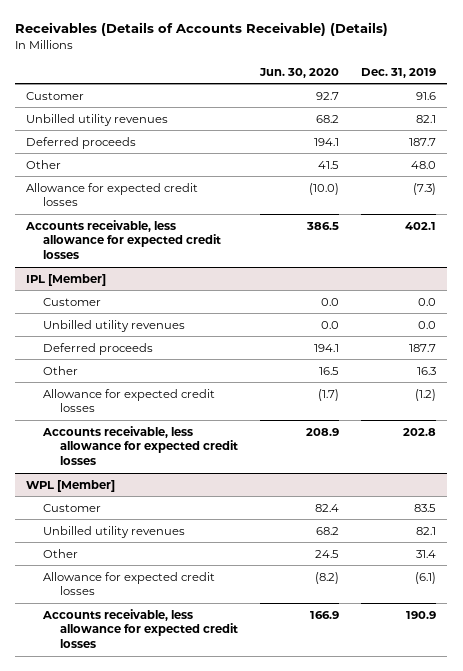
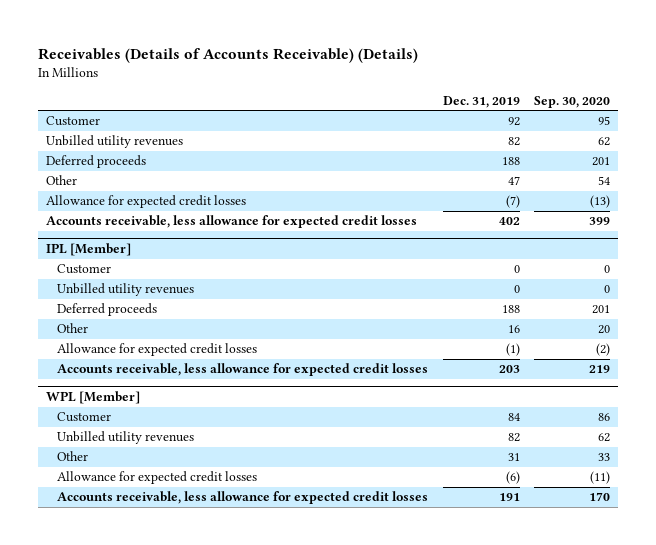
- | Jun. 30, 2020 | Dec. 31, 2019
+ | Dec. 31, 2019 | Sep. 30, 2020
- Customer | 92.7 | 91.6
- Unbilled utility revenues | 68.2 | 82.1
- Deferred proceeds | 194.1 | 187.7
- Other | 41.5 | 48.0
- Allowance for expected credit losses | (10.0) | (7.3)
- Accounts receivable, less allowance for expected credit losses | 386.5 | 402.1
+ Customer | 92 | 95
+ Unbilled utility revenues | 82 | 62
+ Deferred proceeds | 188 | 201
+ Other | 47 | 54
+ Allowance for expected credit losses | (7) | (13)
+ Accounts receivable, less allowance for expected credit losses | 402 | 399
@ IPL [Member]
- Customer | 0.0 | 0.0
- Unbilled utility revenues | 0.0 | 0.0
- Deferred proceeds | 194.1 | 187.7
- Other | 16.5 | 16.3
- Allowance for expected credit losses | (1.7) | (1.2)
- Accounts receivable, less allowance for expected credit losses | 208.9 | 202.8
+ Customer | 0 | 0
+ Unbilled utility revenues | 0 | 0
+ Deferred proceeds | 188 | 201
+ Other | 16 | 20
+ Allowance for expected credit losses | (1) | (2)
+ Accounts receivable, less allowance for expected credit losses | 203 | 219
@ WPL [Member]
- Customer | 82.4 | 83.5
- Unbilled utility revenues | 68.2 | 82.1
- Other | 24.5 | 31.4
- Allowance for expected credit losses | (8.2) | (6.1)
- Accounts receivable, less allowance for expected credit losses | 166.9 | 190.9
+ Customer | 84 | 86
+ Unbilled utility revenues | 82 | 62
+ Other | 31 | 33
+ Allowance for expected credit losses | (6) | (11)
+ Accounts receivable, less allowance for expected credit losses | 191 | 170

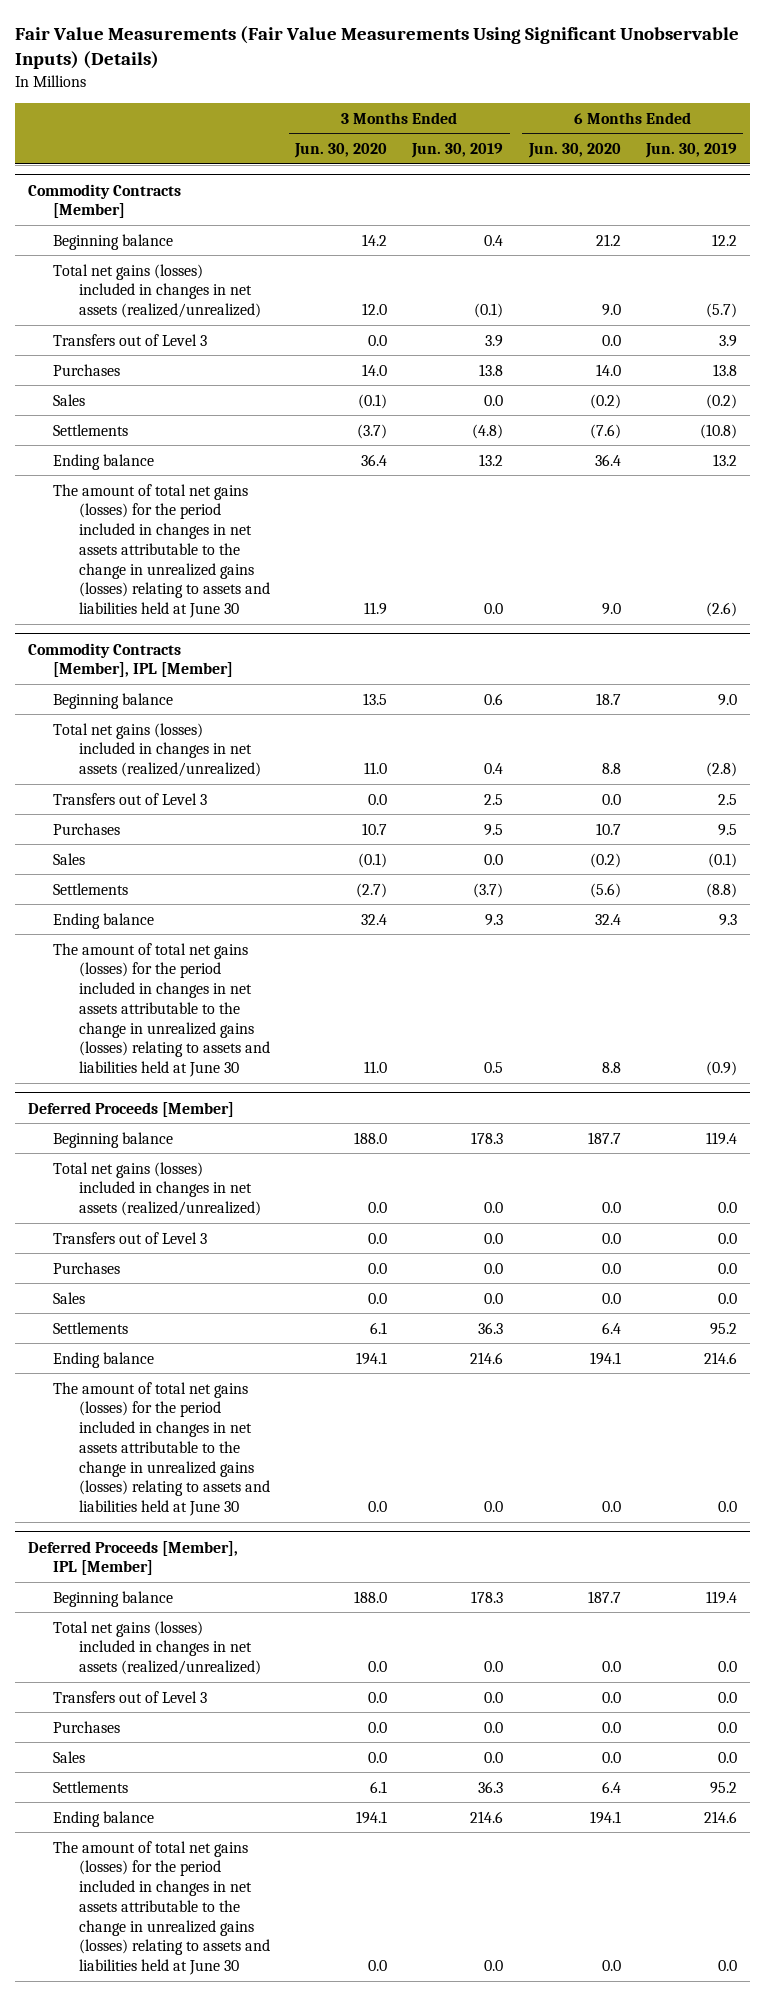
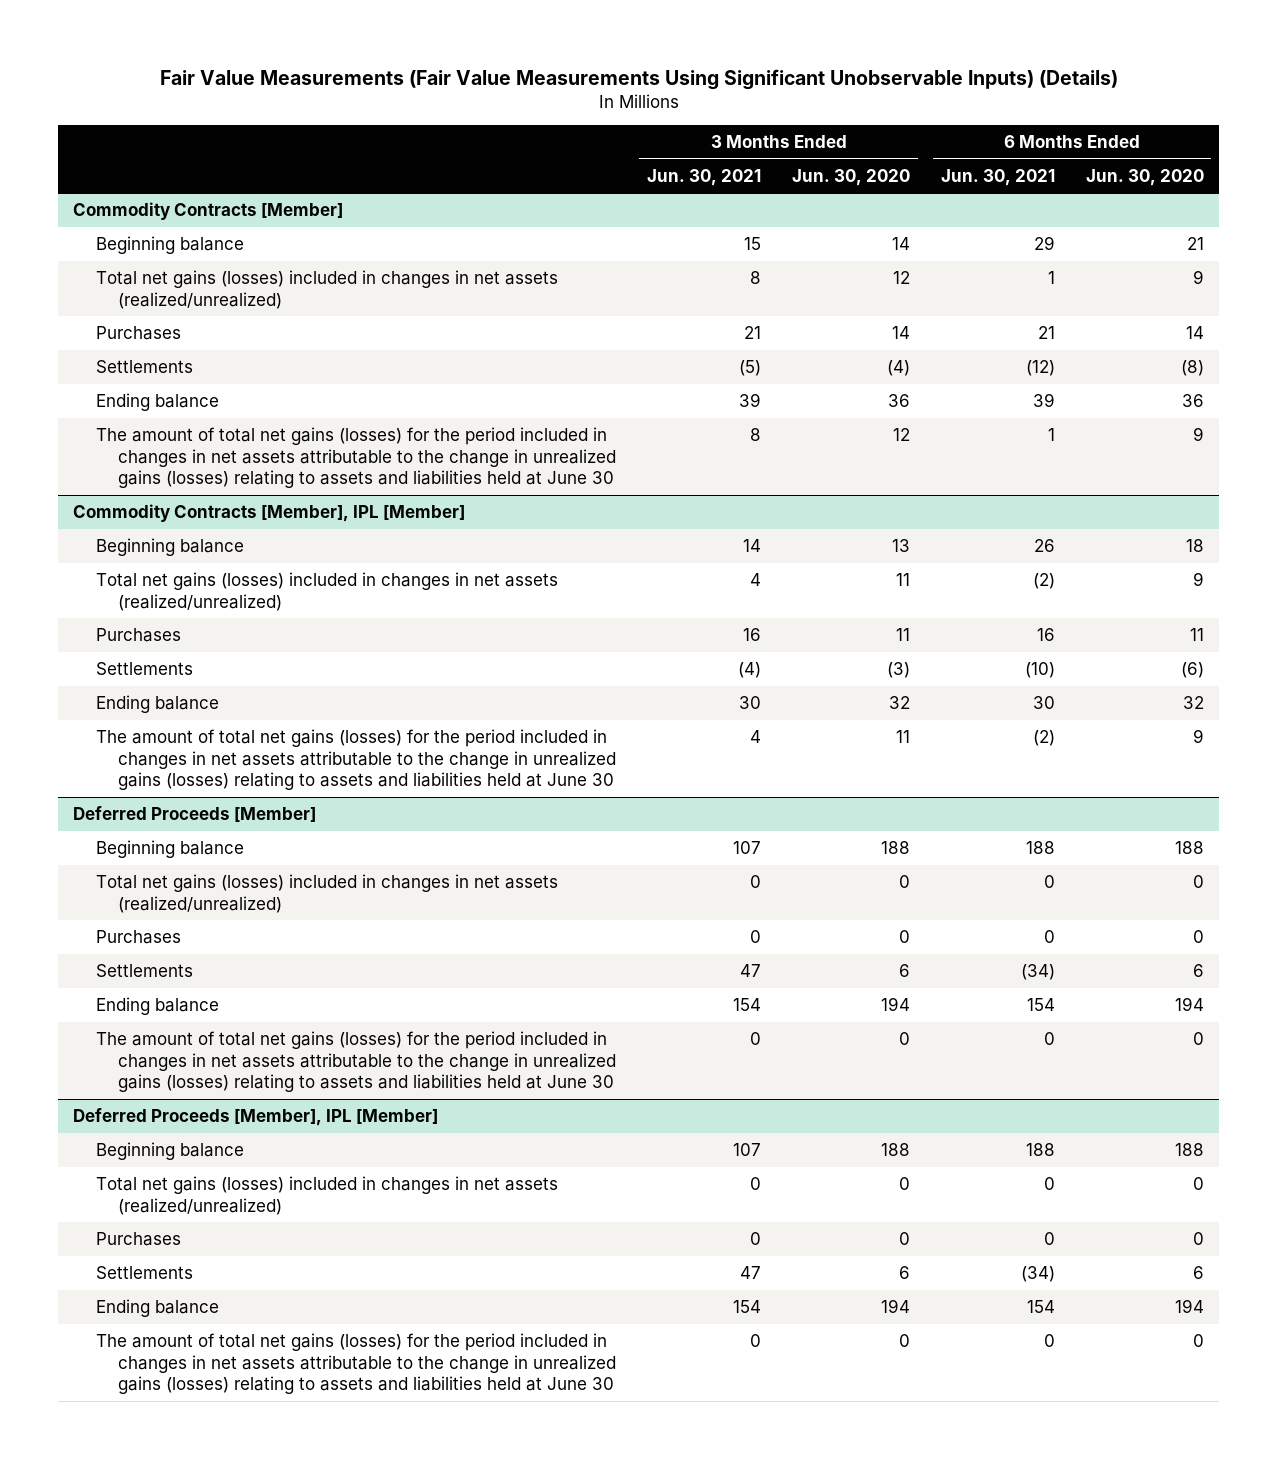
- | 3 Months Ended Jun. 30, 2020 | 3 Months Ended Jun. 30, 2019 | 6 Months Ended Jun. 30, 2020 | 6 Months Ended Jun. 30, 2019
+ | 3 Months Ended Jun. 30, 2021 | 3 Months Ended Jun. 30, 2020 | 6 Months Ended Jun. 30, 2021 | 6 Months Ended Jun. 30, 2020
@ Commodity Contracts [Member]
- Beginning balance | 14.2 | 0.4 | 21.2 | 12.2
- Total net gains (losses) included in changes in net assets (realized/unrealized) | 12.0 | (0.1) | 9.0 | (5.7)
- Transfers out of Level 3 | 0.0 | 3.9 | 0.0 | 3.9
- Purchases | 14.0 | 13.8 | 14.0 | 13.8
- Sales | (0.1) | 0.0 | (0.2) | (0.2)
- Settlements | (3.7) | (4.8) | (7.6) | (10.8)
- Ending balance | 36.4 | 13.2 | 36.4 | 13.2
- The amount of total net gains (losses) for the period included in changes in net assets attributable to the change in unrealized gains (losses) relating to assets and liabilities held at June 30 | 11.9 | 0.0 | 9.0 | (2.6)
+ Beginning balance | 15 | 14 | 29 | 21
+ Total net gains (losses) included in changes in net assets (realized/unrealized) | 8 | 12 | 1 | 9
+ Purchases | 21 | 14 | 21 | 14
+ Settlements | (5) | (4) | (12) | (8)
+ Ending balance | 39 | 36 | 39 | 36
+ The amount of total net gains (losses) for the period included in changes in net assets attributable to the change in unrealized gains (losses) relating to assets and liabilities held at June 30 | 8 | 12 | 1 | 9
@ Commodity Contracts [Member], IPL [Member]
- Beginning balance | 13.5 | 0.6 | 18.7 | 9.0
- Total net gains (losses) included in changes in net assets (realized/unrealized) | 11.0 | 0.4 | 8.8 | (2.8)
- Transfers out of Level 3 | 0.0 | 2.5 | 0.0 | 2.5
- Purchases | 10.7 | 9.5 | 10.7 | 9.5
- Sales | (0.1) | 0.0 | (0.2) | (0.1)
- Settlements | (2.7) | (3.7) | (5.6) | (8.8)
- Ending balance | 32.4 | 9.3 | 32.4 | 9.3
- The amount of total net gains (losses) for the period included in changes in net assets attributable to the change in unrealized gains (losses) relating to assets and liabilities held at June 30 | 11.0 | 0.5 | 8.8 | (0.9)
+ Beginning balance | 14 | 13 | 26 | 18
+ Total net gains (losses) included in changes in net assets (realized/unrealized) | 4 | 11 | (2) | 9
+ Purchases | 16 | 11 | 16 | 11
+ Settlements | (4) | (3) | (10) | (6)
+ Ending balance | 30 | 32 | 30 | 32
+ The amount of total net gains (losses) for the period included in changes in net assets attributable to the change in unrealized gains (losses) relating to assets and liabilities held at June 30 | 4 | 11 | (2) | 9
@ Deferred Proceeds [Member]
- Beginning balance | 188.0 | 178.3 | 187.7 | 119.4
- Total net gains (losses) included in changes in net assets (realized/unrealized) | 0.0 | 0.0 | 0.0 | 0.0
- Transfers out of Level 3 | 0.0 | 0.0 | 0.0 | 0.0
- Purchases | 0.0 | 0.0 | 0.0 | 0.0
- Sales | 0.0 | 0.0 | 0.0 | 0.0
- Settlements | 6.1 | 36.3 | 6.4 | 95.2
- Ending balance | 194.1 | 214.6 | 194.1 | 214.6
- The amount of total net gains (losses) for the period included in changes in net assets attributable to the change in unrealized gains (losses) relating to assets and liabilities held at June 30 | 0.0 | 0.0 | 0.0 | 0.0
+ Beginning balance | 107 | 188 | 188 | 188
+ Total net gains (losses) included in changes in net assets (realized/unrealized) | 0 | 0 | 0 | 0
+ Purchases | 0 | 0 | 0 | 0
+ Settlements | 47 | 6 | (34) | 6
+ Ending balance | 154 | 194 | 154 | 194
+ The amount of total net gains (losses) for the period included in changes in net assets attributable to the change in unrealized gains (losses) relating to assets and liabilities held at June 30 | 0 | 0 | 0 | 0
@ Deferred Proceeds [Member], IPL [Member]
- Beginning balance | 188.0 | 178.3 | 187.7 | 119.4
- Total net gains (losses) included in changes in net assets (realized/unrealized) | 0.0 | 0.0 | 0.0 | 0.0
- Transfers out of Level 3 | 0.0 | 0.0 | 0.0 | 0.0
- Purchases | 0.0 | 0.0 | 0.0 | 0.0
- Sales | 0.0 | 0.0 | 0.0 | 0.0
- Settlements | 6.1 | 36.3 | 6.4 | 95.2
- Ending balance | 194.1 | 214.6 | 194.1 | 214.6
- The amount of total net gains (losses) for the period included in changes in net assets attributable to the change in unrealized gains (losses) relating to assets and liabilities held at June 30 | 0.0 | 0.0 | 0.0 | 0.0
+ Beginning balance | 107 | 188 | 188 | 188
+ Total net gains (losses) included in changes in net assets (realized/unrealized) | 0 | 0 | 0 | 0
+ Purchases | 0 | 0 | 0 | 0
+ Settlements | 47 | 6 | (34) | 6
+ Ending balance | 154 | 194 | 154 | 194
+ The amount of total net gains (losses) for the period included in changes in net assets attributable to the change in unrealized gains (losses) relating to assets and liabilities held at June 30 | 0 | 0 | 0 | 0

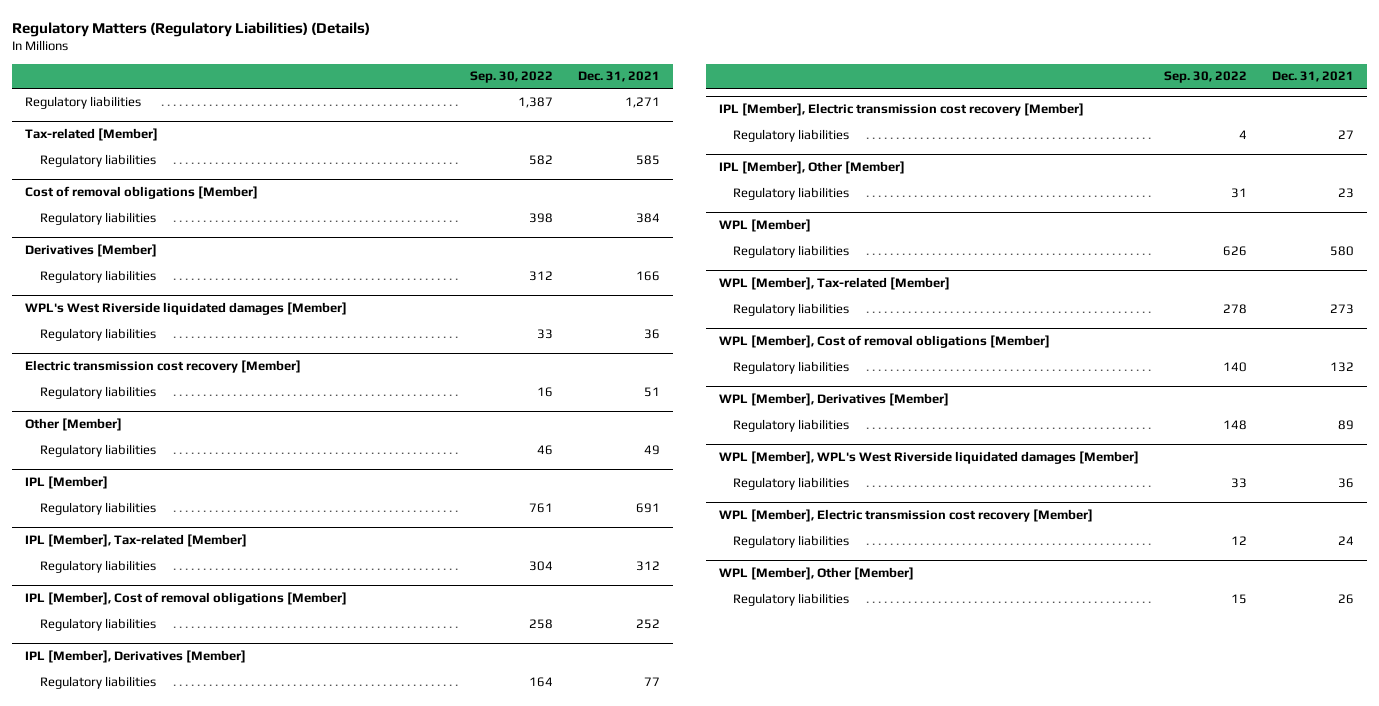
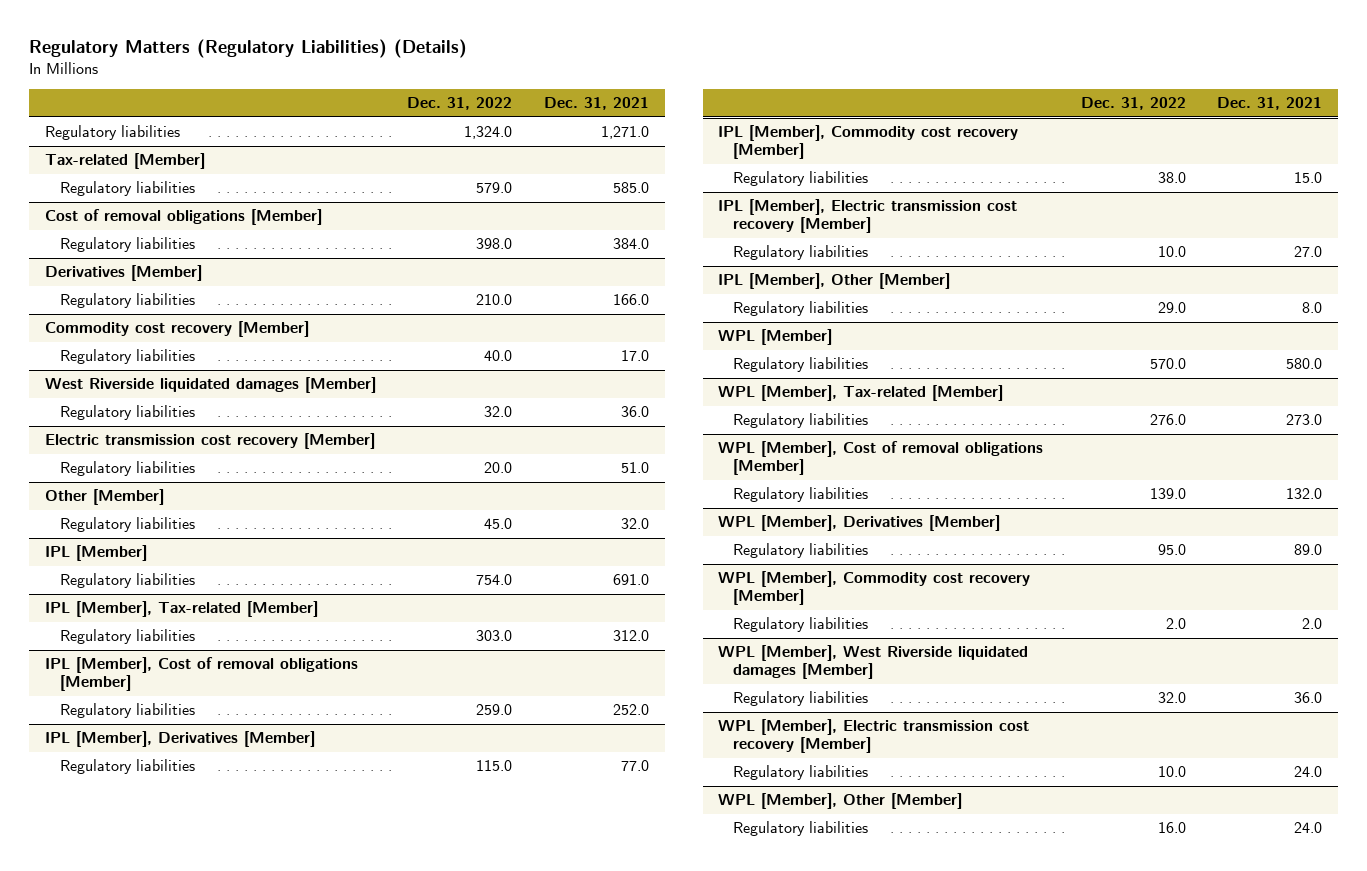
- | Sep. 30, 2022 | Dec. 31, 2021
+ | Dec. 31, 2022 | Dec. 31, 2021
- Regulatory liabilities | 1,387 | 1,271
+ Regulatory liabilities | 1,324.0 | 1,271.0
@ Tax-related [Member]
- Regulatory liabilities | 582 | 585
+ Regulatory liabilities | 579.0 | 585.0
@ Cost of removal obligations [Member]
- Regulatory liabilities | 398 | 384
+ Regulatory liabilities | 398.0 | 384.0
@ Derivatives [Member]
- Regulatory liabilities | 312 | 166
- WPL's West Riverside liquidated damages [Member]
- Regulatory liabilities | 33 | 36
@ Derivatives [Member]
+ Regulatory liabilities | 210.0 | 166.0
+ Commodity cost recovery [Member]
+ Regulatory liabilities | 40.0 | 17.0
+ West Riverside liquidated damages [Member]
+ Regulatory liabilities | 32.0 | 36.0
@ Electric transmission cost recovery [Member]
- Regulatory liabilities | 16 | 51
+ Regulatory liabilities | 20.0 | 51.0
@ Other [Member]
- Regulatory liabilities | 46 | 49
+ Regulatory liabilities | 45.0 | 32.0
@ IPL [Member]
- Regulatory liabilities | 761 | 691
+ Regulatory liabilities | 754.0 | 691.0
@ IPL [Member], Tax-related [Member]
- Regulatory liabilities | 304 | 312
+ Regulatory liabilities | 303.0 | 312.0
@ IPL [Member], Cost of removal obligations [Member]
- Regulatory liabilities | 258 | 252
+ Regulatory liabilities | 259.0 | 252.0
@ IPL [Member], Derivatives [Member]
- Regulatory liabilities | 164 | 77
+ Regulatory liabilities | 115.0 | 77.0
+ IPL [Member], Commodity cost recovery [Member]
+ Regulatory liabilities | 38.0 | 15.0
@ IPL [Member], Electric transmission cost recovery [Member]
- Regulatory liabilities | 4 | 27
+ Regulatory liabilities | 10.0 | 27.0
@ IPL [Member], Other [Member]
- Regulatory liabilities | 31 | 23
+ Regulatory liabilities | 29.0 | 8.0
@ WPL [Member]
- Regulatory liabilities | 626 | 580
+ Regulatory liabilities | 570.0 | 580.0
@ WPL [Member], Tax-related [Member]
- Regulatory liabilities | 278 | 273
+ Regulatory liabilities | 276.0 | 273.0
@ WPL [Member], Cost of removal obligations [Member]
- Regulatory liabilities | 140 | 132
+ Regulatory liabilities | 139.0 | 132.0
@ WPL [Member], Derivatives [Member]
- Regulatory liabilities | 148 | 89
- WPL [Member], WPL's West Riverside liquidated damages [Member]
- Regulatory liabilities | 33 | 36
@ WPL [Member], Derivatives [Member]
+ Regulatory liabilities | 95.0 | 89.0
+ WPL [Member], Commodity cost recovery [Member]
+ Regulatory liabilities | 2.0 | 2.0
+ WPL [Member], West Riverside liquidated damages [Member]
+ Regulatory liabilities | 32.0 | 36.0
@ WPL [Member], Electric transmission cost recovery [Member]
- Regulatory liabilities | 12 | 24
+ Regulatory liabilities | 10.0 | 24.0
@ WPL [Member], Other [Member]
- Regulatory liabilities | 15 | 26
+ Regulatory liabilities | 16.0 | 24.0

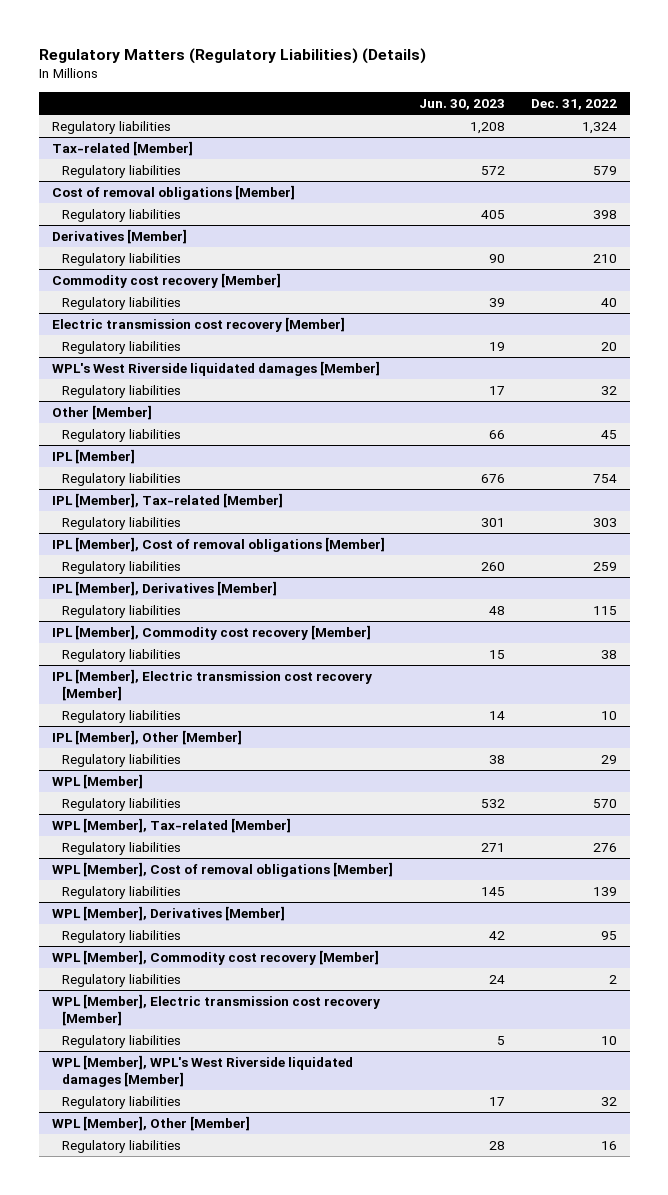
- | Dec. 31, 2022 | Dec. 31, 2021
+ | Jun. 30, 2023 | Dec. 31, 2022
- Regulatory liabilities | 1,324.0 | 1,271.0
+ Regulatory liabilities | 1,208 | 1,324
@ Tax-related [Member]
- Regulatory liabilities | 579.0 | 585.0
+ Regulatory liabilities | 572 | 579
@ Cost of removal obligations [Member]
- Regulatory liabilities | 398.0 | 384.0
+ Regulatory liabilities | 405 | 398
@ Derivatives [Member]
- Regulatory liabilities | 210.0 | 166.0
+ Regulatory liabilities | 90 | 210
@ Commodity cost recovery [Member]
- Regulatory liabilities | 40.0 | 17.0
- West Riverside liquidated damages [Member]
- Regulatory liabilities | 32.0 | 36.0
@ Commodity cost recovery [Member]
+ Regulatory liabilities | 39 | 40
@ Electric transmission cost recovery [Member]
- Regulatory liabilities | 20.0 | 51.0
+ Regulatory liabilities | 19 | 20
+ WPL's West Riverside liquidated damages [Member]
+ Regulatory liabilities | 17 | 32
@ Other [Member]
- Regulatory liabilities | 45.0 | 32.0
+ Regulatory liabilities | 66 | 45
@ IPL [Member]
- Regulatory liabilities | 754.0 | 691.0
+ Regulatory liabilities | 676 | 754
@ IPL [Member], Tax-related [Member]
- Regulatory liabilities | 303.0 | 312.0
+ Regulatory liabilities | 301 | 303
@ IPL [Member], Cost of removal obligations [Member]
- Regulatory liabilities | 259.0 | 252.0
+ Regulatory liabilities | 260 | 259
@ IPL [Member], Derivatives [Member]
- Regulatory liabilities | 115.0 | 77.0
+ Regulatory liabilities | 48 | 115
@ IPL [Member], Commodity cost recovery [Member]
- Regulatory liabilities | 38.0 | 15.0
+ Regulatory liabilities | 15 | 38
@ IPL [Member], Electric transmission cost recovery [Member]
- Regulatory liabilities | 10.0 | 27.0
+ Regulatory liabilities | 14 | 10
@ IPL [Member], Other [Member]
- Regulatory liabilities | 29.0 | 8.0
+ Regulatory liabilities | 38 | 29
@ WPL [Member]
- Regulatory liabilities | 570.0 | 580.0
+ Regulatory liabilities | 532 | 570
@ WPL [Member], Tax-related [Member]
- Regulatory liabilities | 276.0 | 273.0
+ Regulatory liabilities | 271 | 276
@ WPL [Member], Cost of removal obligations [Member]
- Regulatory liabilities | 139.0 | 132.0
+ Regulatory liabilities | 145 | 139
@ WPL [Member], Derivatives [Member]
- Regulatory liabilities | 95.0 | 89.0
+ Regulatory liabilities | 42 | 95
@ WPL [Member], Commodity cost recovery [Member]
- Regulatory liabilities | 2.0 | 2.0
- WPL [Member], West Riverside liquidated damages [Member]
- Regulatory liabilities | 32.0 | 36.0
@ WPL [Member], Commodity cost recovery [Member]
+ Regulatory liabilities | 24 | 2
@ WPL [Member], Electric transmission cost recovery [Member]
- Regulatory liabilities | 10.0 | 24.0
+ Regulatory liabilities | 5 | 10
+ WPL [Member], WPL's West Riverside liquidated damages [Member]
+ Regulatory liabilities | 17 | 32
@ WPL [Member], Other [Member]
- Regulatory liabilities | 16.0 | 24.0
+ Regulatory liabilities | 28 | 16

